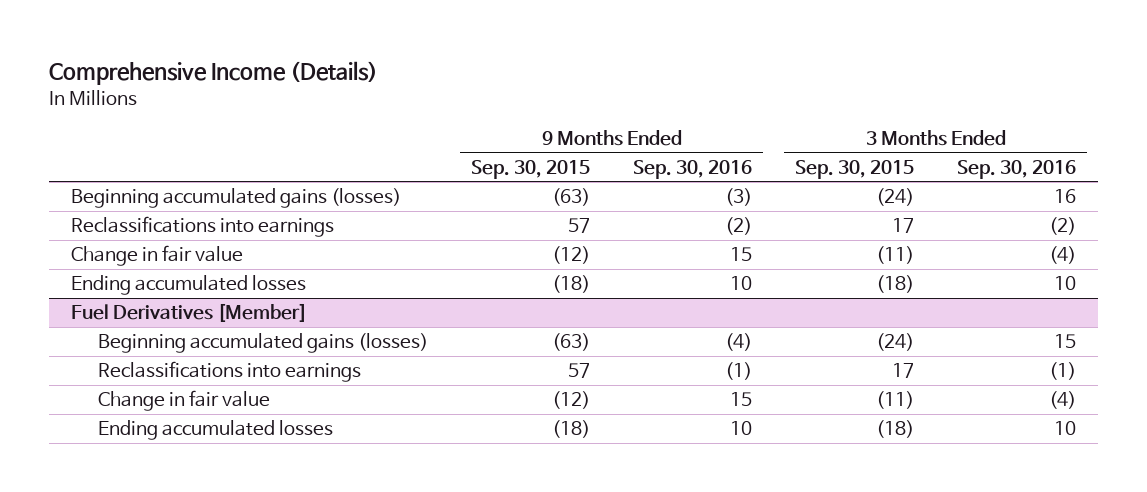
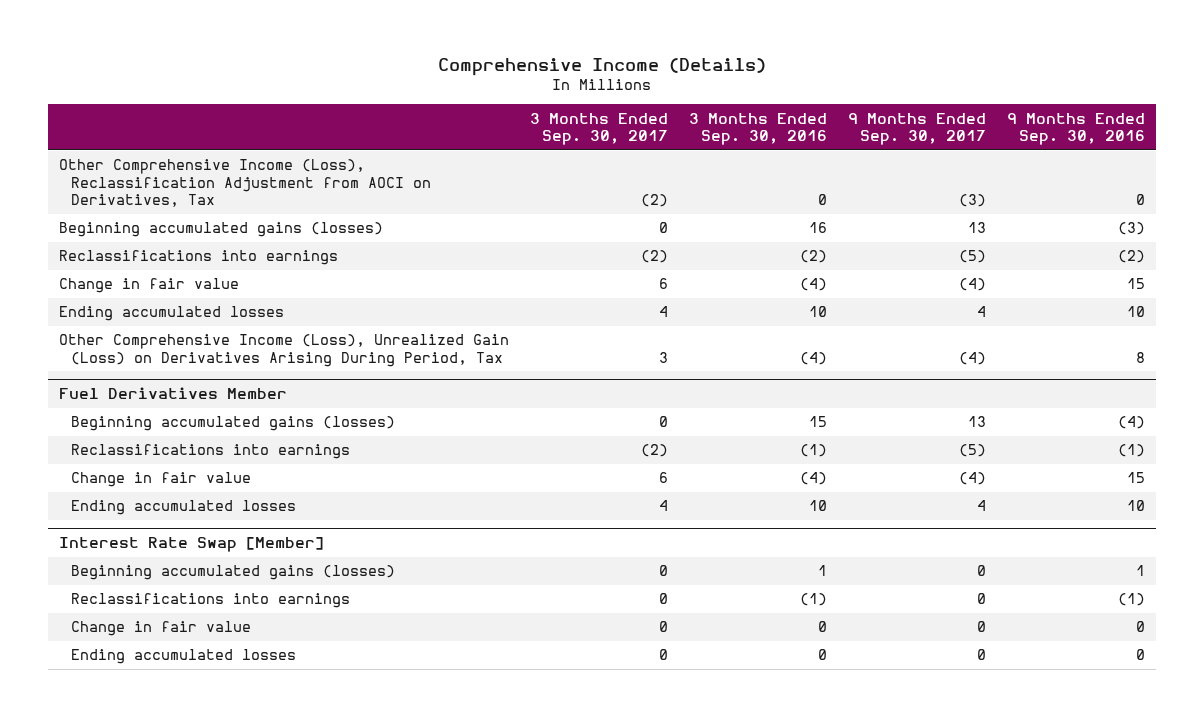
- | 9 Months Ended Sep. 30, 2015 | 9 Months Ended Sep. 30, 2016 | 3 Months Ended Sep. 30, 2015 | 3 Months Ended Sep. 30, 2016
+ | 3 Months Ended Sep. 30, 2017 | 3 Months Ended Sep. 30, 2016 | 9 Months Ended Sep. 30, 2017 | 9 Months Ended Sep. 30, 2016
+ Other Comprehensive Income (Loss), Reclassification Adjustment from AOCI on Derivatives, Tax | (2) | 0 | (3) | 0
- Fuel Derivatives [Member]
+ Other Comprehensive Income (Loss), Unrealized Gain (Loss) on Derivatives Arising During Period, Tax | 3 | (4) | (4) | 8
+ Fuel Derivatives Member
+ Interest Rate Swap [Member]
+ Beginning accumulated gains (losses) | 0 | 1 | 0 | 1
+ Reclassifications into earnings | 0 | (1) | 0 | (1)
+ Change in fair value | 0 | 0 | 0 | 0
+ Ending accumulated losses | 0 | 0 | 0 | 0

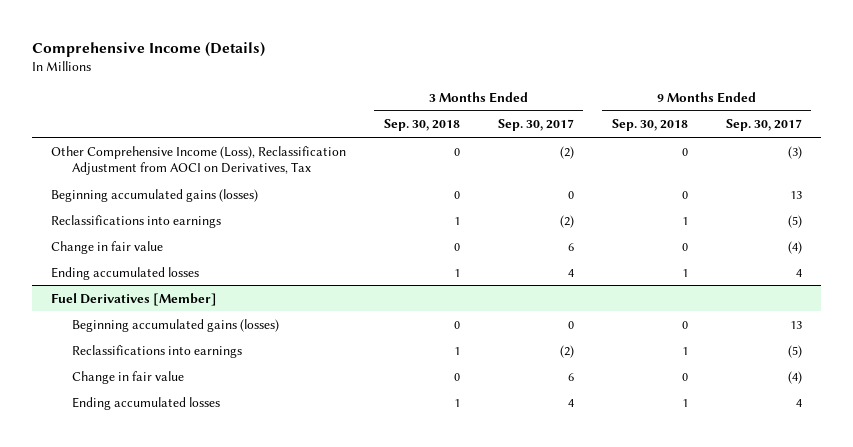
- | 3 Months Ended Sep. 30, 2017 | 3 Months Ended Sep. 30, 2016 | 9 Months Ended Sep. 30, 2017 | 9 Months Ended Sep. 30, 2016
+ | 3 Months Ended Sep. 30, 2018 | 3 Months Ended Sep. 30, 2017 | 9 Months Ended Sep. 30, 2018 | 9 Months Ended Sep. 30, 2017
- Other Comprehensive Income (Loss), Unrealized Gain (Loss) on Derivatives Arising During Period, Tax | 3 | (4) | (4) | 8
- Fuel Derivatives Member
+ Fuel Derivatives [Member]
- Interest Rate Swap [Member]
- Beginning accumulated gains (losses) | 0 | 1 | 0 | 1
- Reclassifications into earnings | 0 | (1) | 0 | (1)
- Change in fair value | 0 | 0 | 0 | 0
- Ending accumulated losses | 0 | 0 | 0 | 0

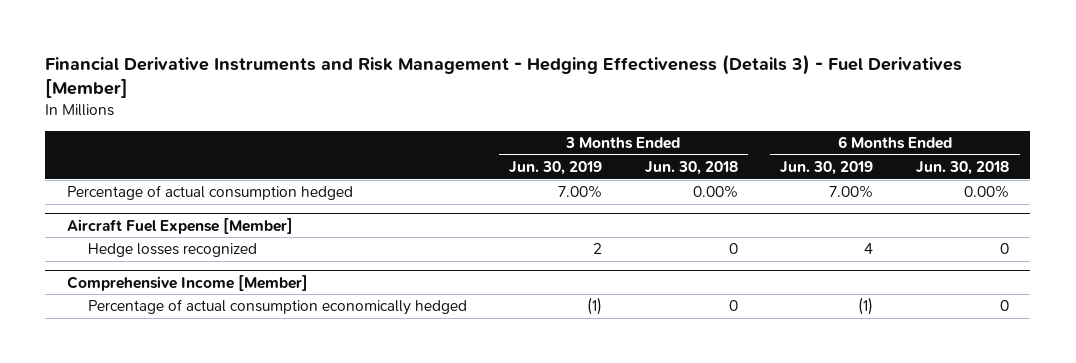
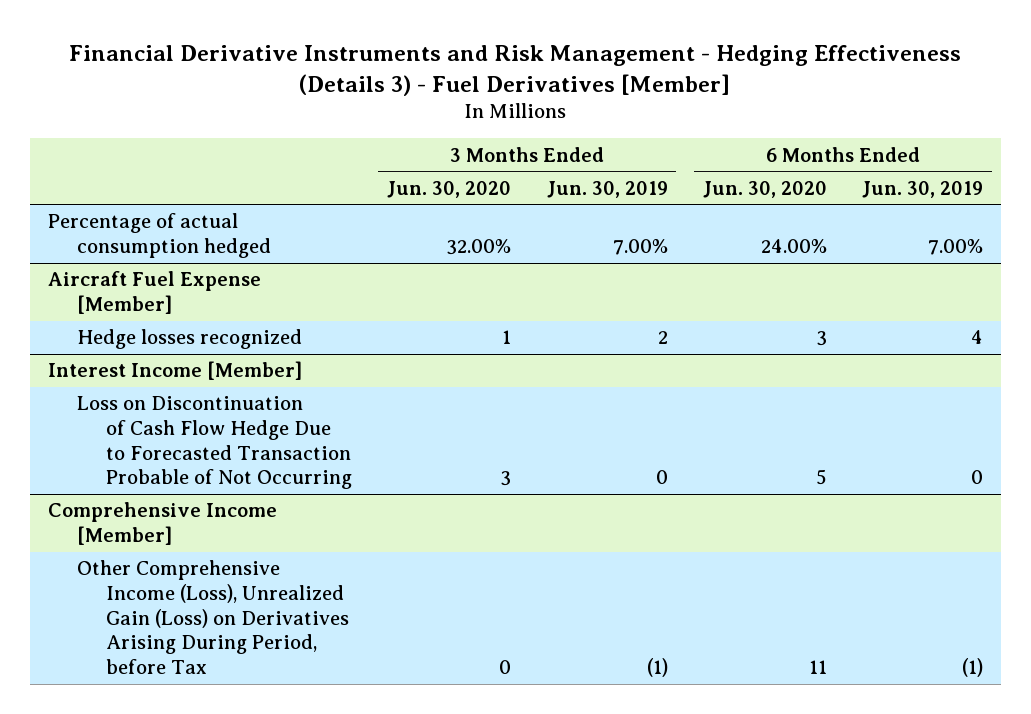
- | 3 Months Ended Jun. 30, 2019 | 3 Months Ended Jun. 30, 2018 | 6 Months Ended Jun. 30, 2019 | 6 Months Ended Jun. 30, 2018
+ | 3 Months Ended Jun. 30, 2020 | 3 Months Ended Jun. 30, 2019 | 6 Months Ended Jun. 30, 2020 | 6 Months Ended Jun. 30, 2019
+ Interest Income [Member]
+ Loss on Discontinuation of Cash Flow Hedge Due to Forecasted Transaction Probable of Not Occurring | 3 | 0 | 5 | 0
@ Comprehensive Income [Member]
- Percentage of actual consumption economically hedged | (1) | 0 | (1) | 0
+ Other Comprehensive Income (Loss), Unrealized Gain (Loss) on Derivatives Arising During Period, before Tax | 0 | (1) | 11 | (1)

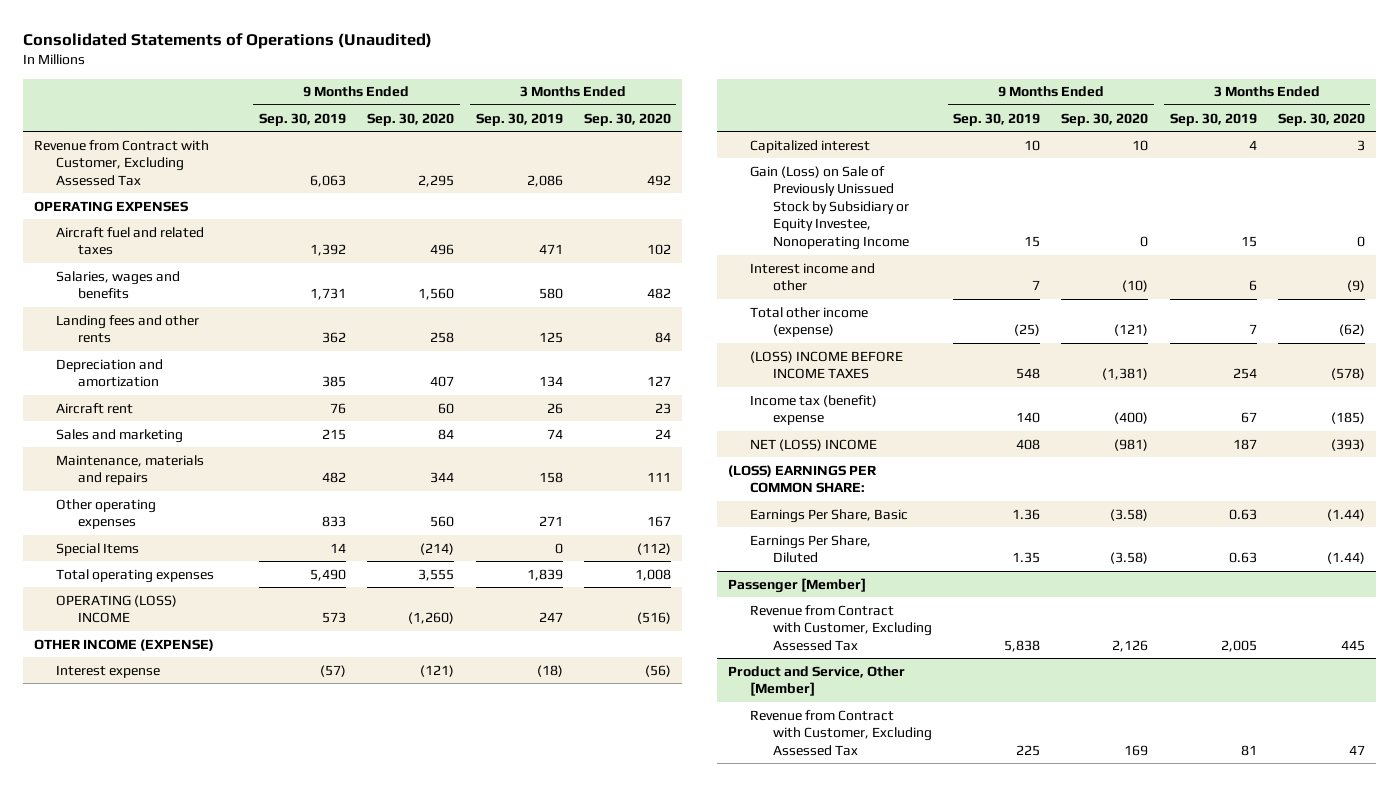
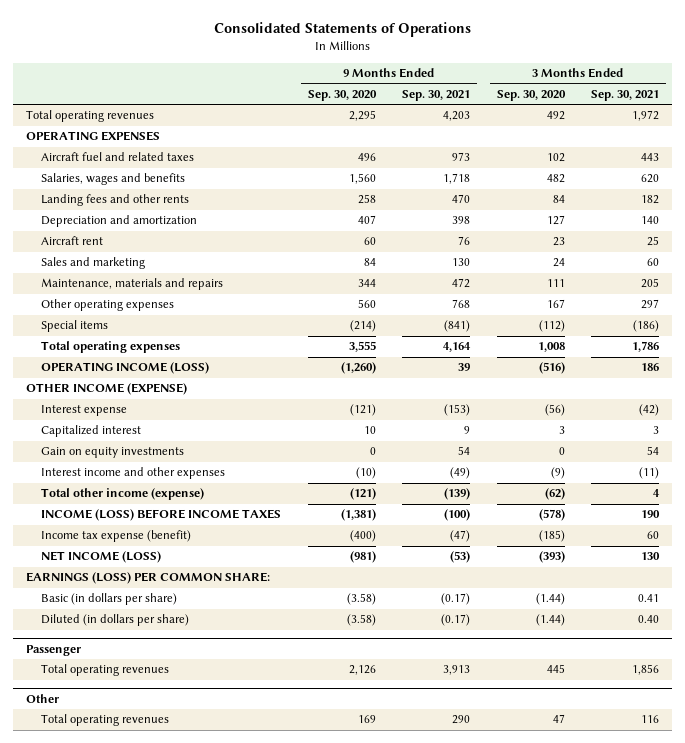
- Consolidated Statements of Operations (Unaudited)
+ Consolidated Statements of Operations
- | 9 Months Ended Sep. 30, 2019 | 9 Months Ended Sep. 30, 2020 | 3 Months Ended Sep. 30, 2019 | 3 Months Ended Sep. 30, 2020
+ | 9 Months Ended Sep. 30, 2020 | 9 Months Ended Sep. 30, 2021 | 3 Months Ended Sep. 30, 2020 | 3 Months Ended Sep. 30, 2021
- Revenue from Contract with Customer, Excluding Assessed Tax | 6,063 | 2,295 | 2,086 | 492
+ Total operating revenues | 2,295 | 4,203 | 492 | 1,972
- Special Items | 14 | (214) | 0 | (112)
+ Special items | (214) | (841) | (112) | (186)
- OPERATING (LOSS) INCOME | 573 | (1,260) | 247 | (516)
+ OPERATING INCOME (LOSS) | (1,260) | 39 | (516) | 186
- Gain (Loss) on Sale of Previously Unissued Stock by Subsidiary or Equity Investee, Nonoperating Income | 15 | 0 | 15 | 0
- Interest income and other | 7 | (10) | 6 | (9)
+ Gain on equity investments | 0 | 54 | 0 | 54
+ Interest income and other expenses | (10) | (49) | (9) | (11)
- (LOSS) INCOME BEFORE INCOME TAXES | 548 | (1,381) | 254 | (578)
- Income tax (benefit) expense | 140 | (400) | 67 | (185)
- NET (LOSS) INCOME | 408 | (981) | 187 | (393)
- (LOSS) EARNINGS PER COMMON SHARE:
- Earnings Per Share, Basic | 1.36 | (3.58) | 0.63 | (1.44)
- Earnings Per Share, Diluted | 1.35 | (3.58) | 0.63 | (1.44)
- Passenger [Member]
- Revenue from Contract with Customer, Excluding Assessed Tax | 5,838 | 2,126 | 2,005 | 445
- Product and Service, Other [Member]
- Revenue from Contract with Customer, Excluding Assessed Tax | 225 | 169 | 81 | 47
+ INCOME (LOSS) BEFORE INCOME TAXES | (1,381) | (100) | (578) | 190
+ Income tax expense (benefit) | (400) | (47) | (185) | 60
+ NET INCOME (LOSS) | (981) | (53) | (393) | 130
+ EARNINGS (LOSS) PER COMMON SHARE:
+ Basic (in dollars per share) | (3.58) | (0.17) | (1.44) | 0.41
+ Diluted (in dollars per share) | (3.58) | (0.17) | (1.44) | 0.40
+ Passenger
+ Total operating revenues | 2,126 | 3,913 | 445 | 1,856
+ Other
+ Total operating revenues | 169 | 290 | 47 | 116

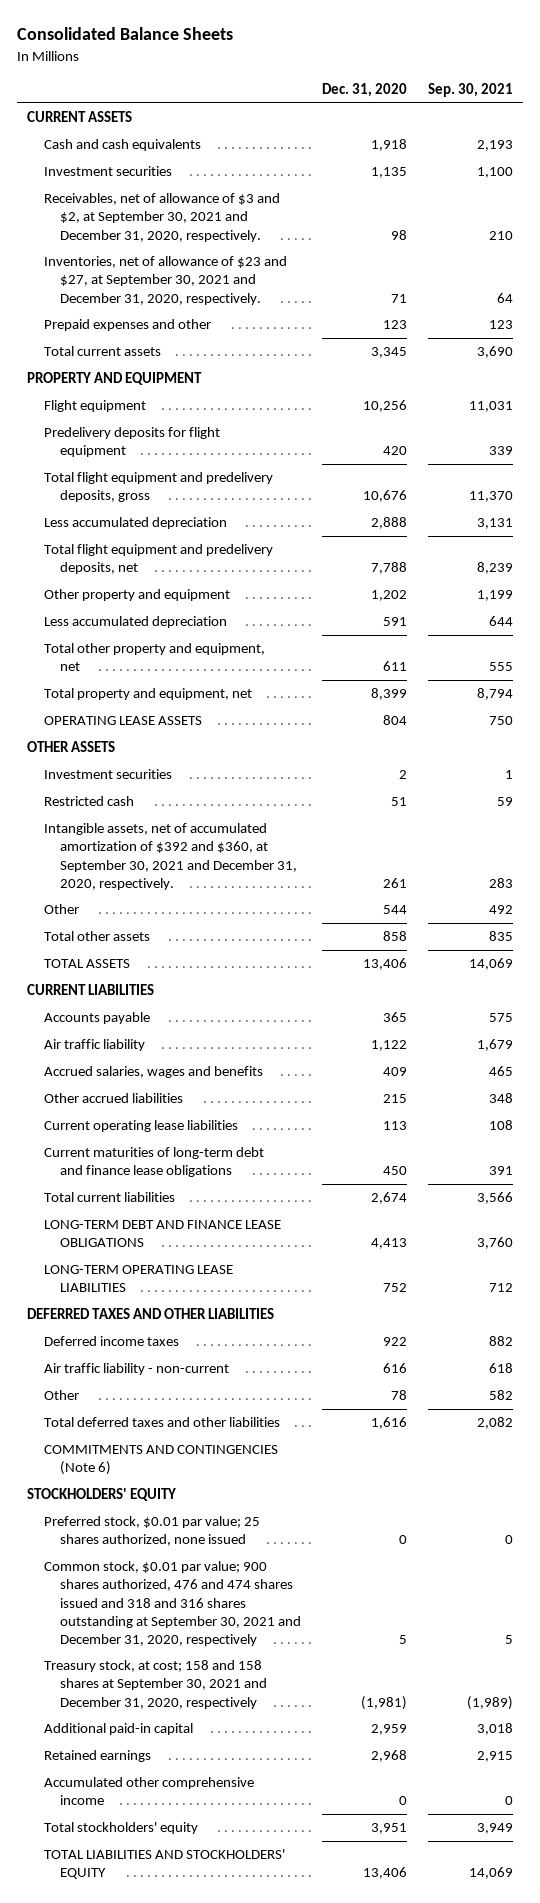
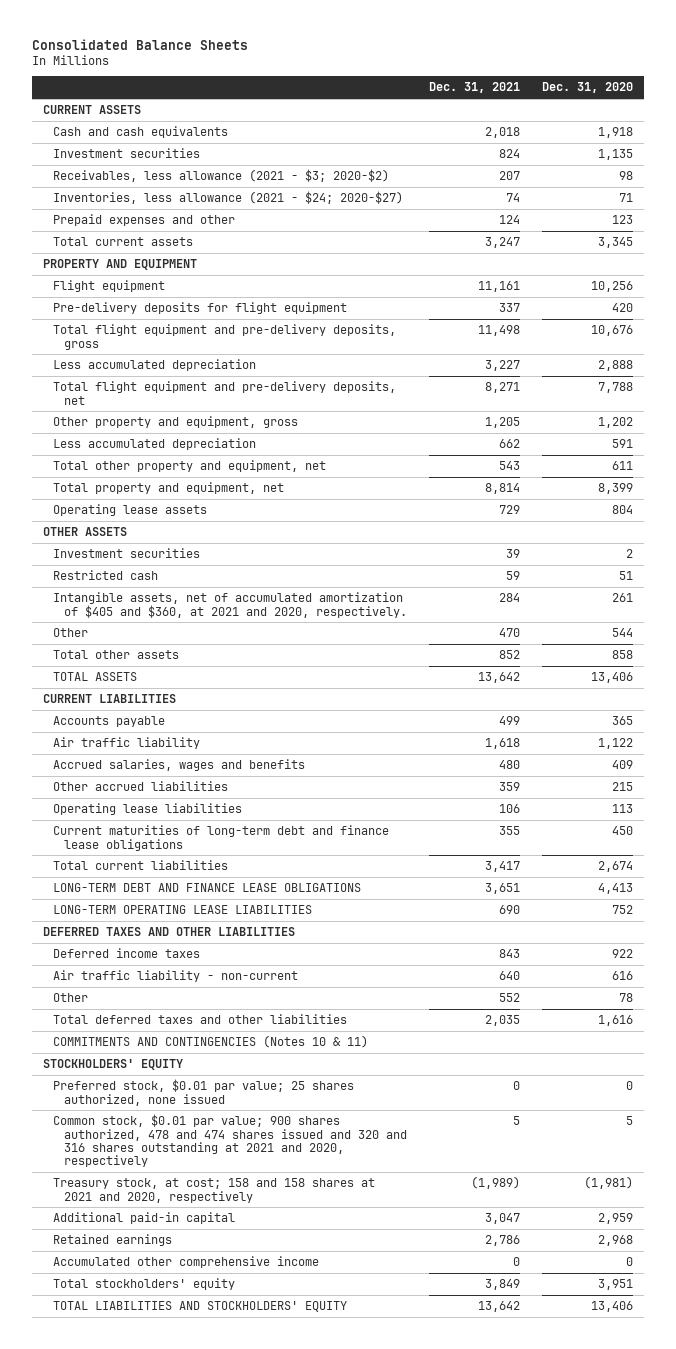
- | Dec. 31, 2020 | Sep. 30, 2021
+ | Dec. 31, 2021 | Dec. 31, 2020
- Receivables, net of allowance of $3 and $2, at September 30, 2021 and December 31, 2020, respectively. | 98 | 210
- Inventories, net of allowance of $23 and $27, at September 30, 2021 and December 31, 2020, respectively. | 71 | 64
+ Receivables, less allowance (2021 - $3; 2020-$2) | 207 | 98
+ Inventories, less allowance (2021 - $24; 2020-$27) | 74 | 71
- Predelivery deposits for flight equipment | 420 | 339
- Total flight equipment and predelivery deposits, gross | 10,676 | 11,370
+ Pre-delivery deposits for flight equipment | 337 | 420
+ Total flight equipment and pre-delivery deposits, gross | 11,498 | 10,676
- Total flight equipment and predelivery deposits, net | 7,788 | 8,239
- Other property and equipment | 1,202 | 1,199
+ Total flight equipment and pre-delivery deposits, net | 8,271 | 7,788
+ Other property and equipment, gross | 1,205 | 1,202
- OPERATING LEASE ASSETS | 804 | 750
+ Operating lease assets | 729 | 804
- Intangible assets, net of accumulated amortization of $392 and $360, at September 30, 2021 and December 31, 2020, respectively. | 261 | 283
+ Intangible assets, net of accumulated amortization of $405 and $360, at 2021 and 2020, respectively. | 284 | 261
- Current operating lease liabilities | 113 | 108
+ Operating lease liabilities | 106 | 113
- COMMITMENTS AND CONTINGENCIES (Note 6)
+ COMMITMENTS AND CONTINGENCIES (Notes 10 & 11)
- Common stock, $0.01 par value; 900 shares authorized, 476 and 474 shares issued and 318 and 316 shares outstanding at September 30, 2021 and December 31, 2020, respectively | 5 | 5
- Treasury stock, at cost; 158 and 158 shares at September 30, 2021 and December 31, 2020, respectively | (1,981) | (1,989)
+ Common stock, $0.01 par value; 900 shares authorized, 478 and 474 shares issued and 320 and 316 shares outstanding at 2021 and 2020, respectively | 5 | 5
+ Treasury stock, at cost; 158 and 158 shares at 2021 and 2020, respectively | (1,989) | (1,981)

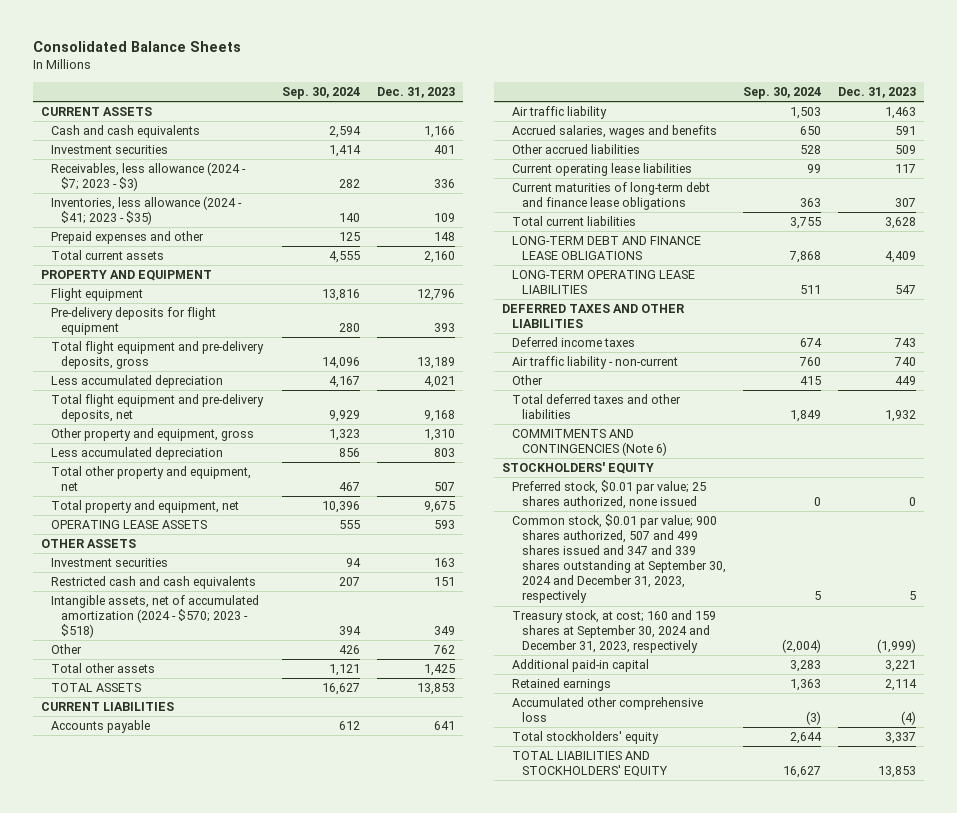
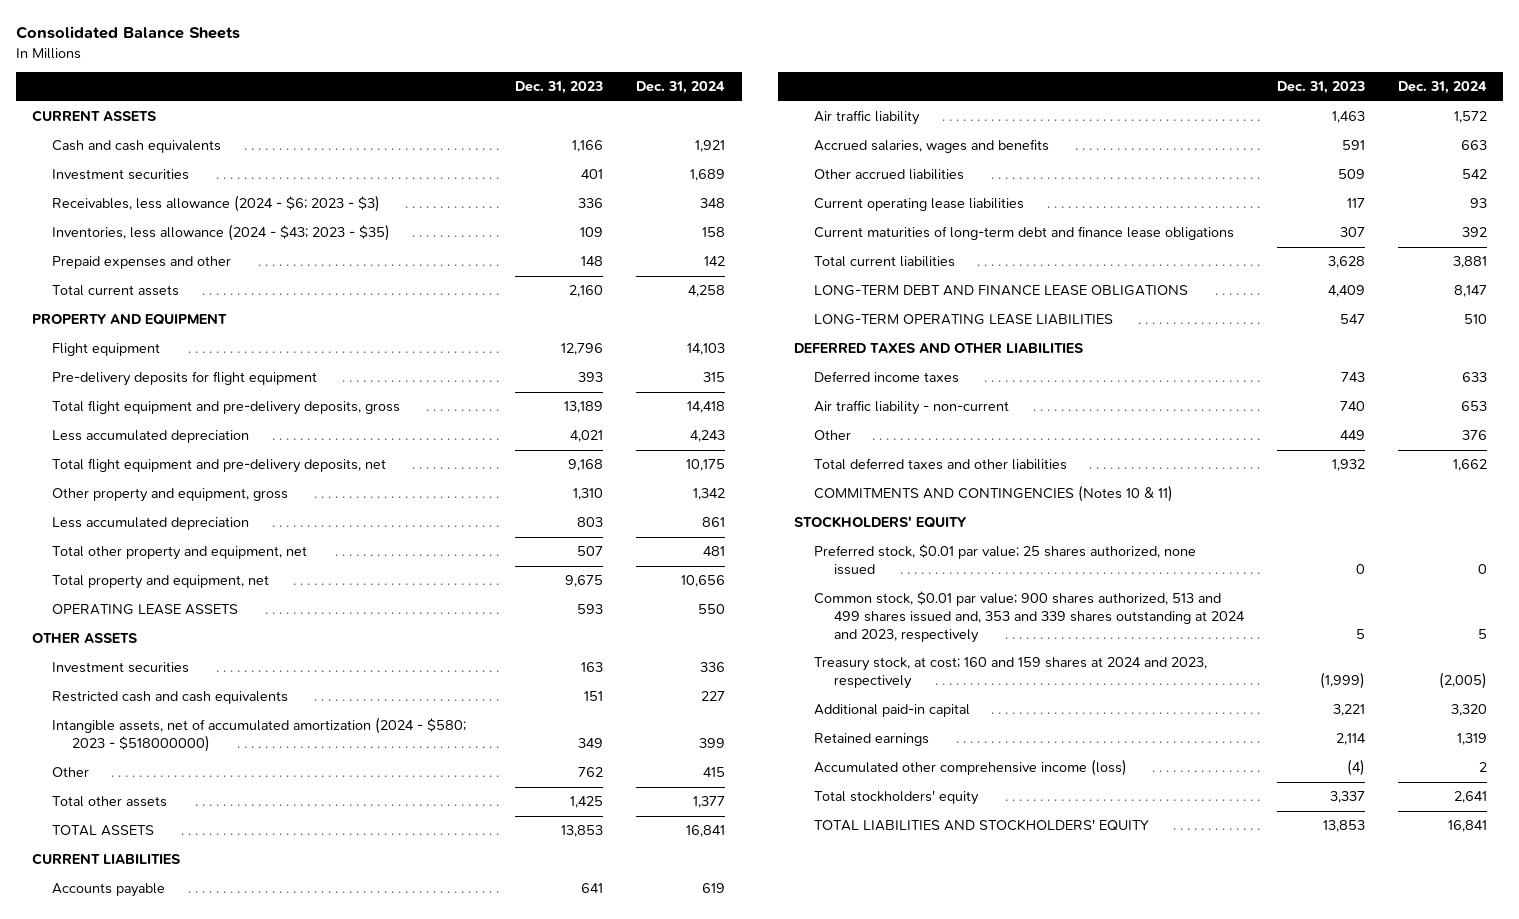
- | Sep. 30, 2024 | Dec. 31, 2023
+ | Dec. 31, 2023 | Dec. 31, 2024
- Receivables, less allowance (2024 - $7; 2023 - $3) | 282 | 336
- Inventories, less allowance (2024 - $41; 2023 - $35) | 140 | 109
+ Receivables, less allowance (2024 - $6; 2023 - $3) | 336 | 348
+ Inventories, less allowance (2024 - $43; 2023 - $35) | 109 | 158
- Intangible assets, net of accumulated amortization (2024 - $570; 2023 - $518) | 394 | 349
+ Intangible assets, net of accumulated amortization (2024 - $580; 2023 - $518000000) | 349 | 399
- COMMITMENTS AND CONTINGENCIES (Note 6)
+ COMMITMENTS AND CONTINGENCIES (Notes 10 & 11)
- Common stock, $0.01 par value; 900 shares authorized, 507 and 499 shares issued and 347 and 339 shares outstanding at September 30, 2024 and December 31, 2023, respectively | 5 | 5
- Treasury stock, at cost; 160 and 159 shares at September 30, 2024 and December 31, 2023, respectively | (2,004) | (1,999)
+ Common stock, $0.01 par value; 900 shares authorized, 513 and 499 shares issued and, 353 and 339 shares outstanding at 2024 and 2023, respectively | 5 | 5
+ Treasury stock, at cost; 160 and 159 shares at 2024 and 2023, respectively | (1,999) | (2,005)
- Accumulated other comprehensive loss | (3) | (4)
+ Accumulated other comprehensive income (loss) | (4) | 2

